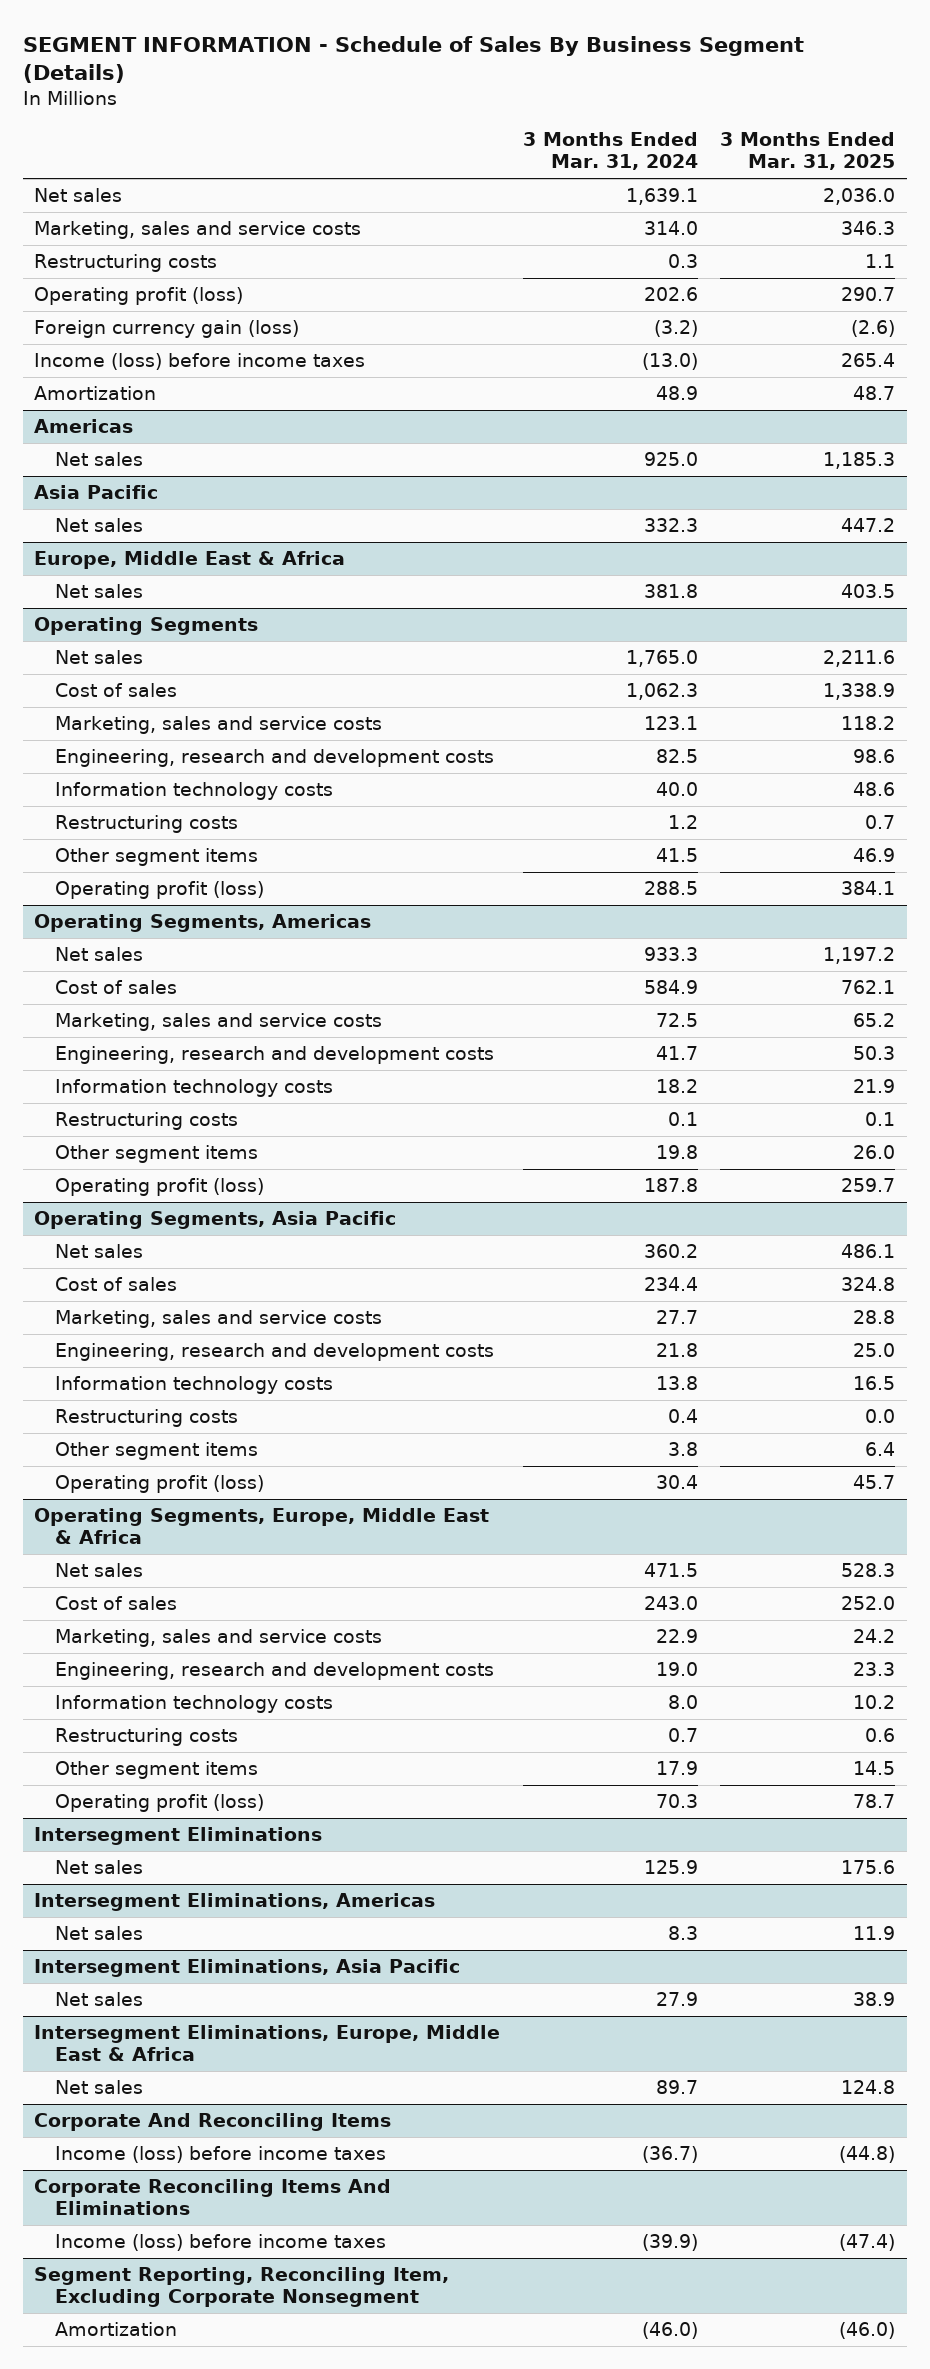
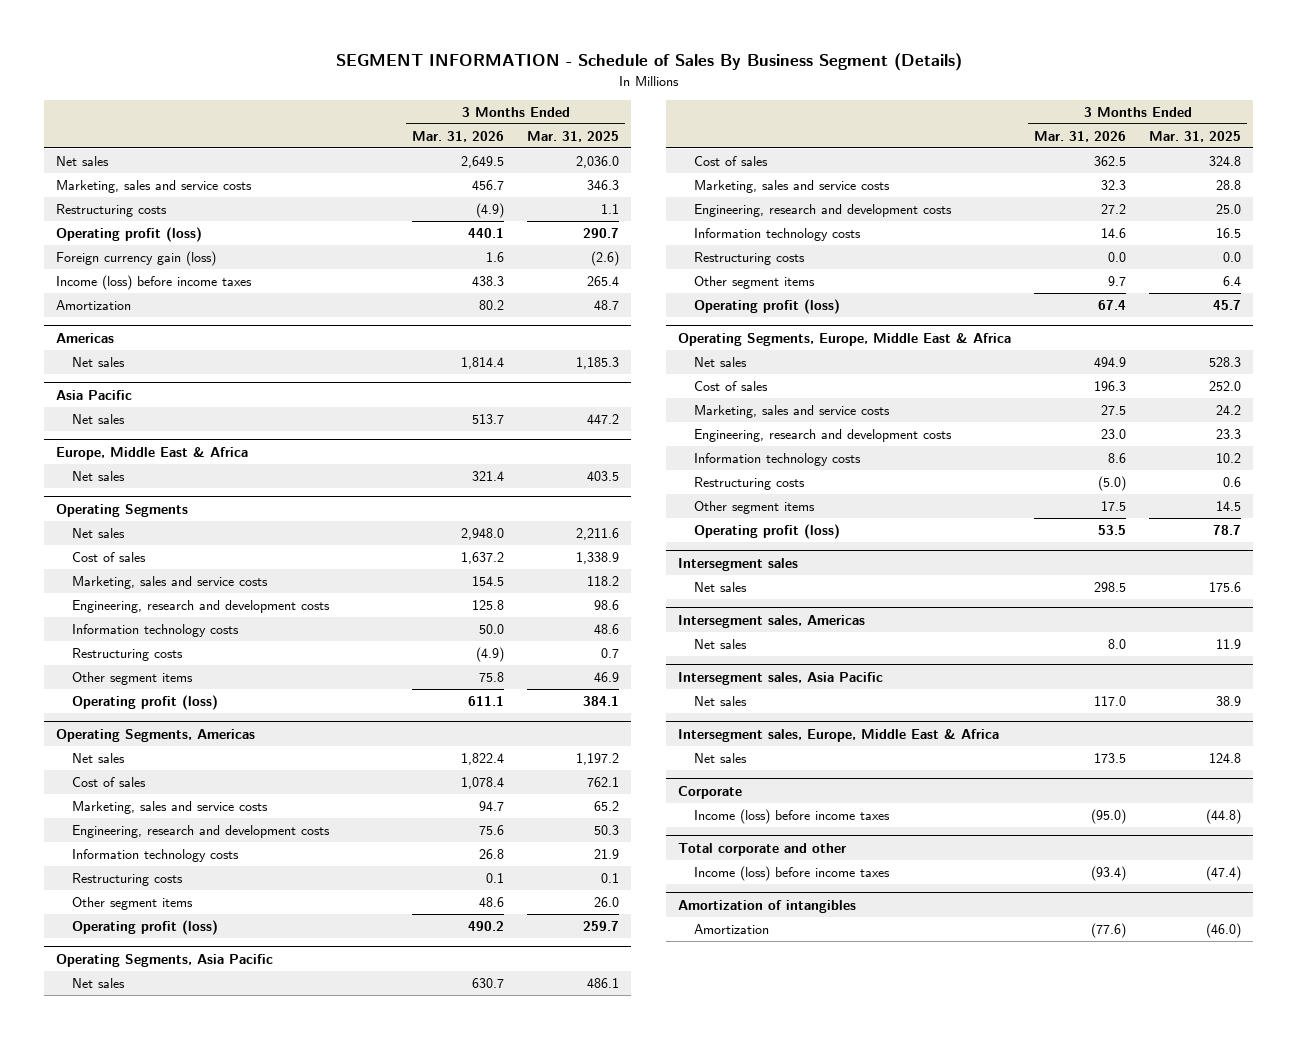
- | 3 Months Ended Mar. 31, 2024 | 3 Months Ended Mar. 31, 2025
+ | 3 Months Ended Mar. 31, 2026 | 3 Months Ended Mar. 31, 2025
- Intersegment Eliminations
+ Intersegment sales
- Intersegment Eliminations, Americas
+ Intersegment sales, Americas
- Intersegment Eliminations, Asia Pacific
+ Intersegment sales, Asia Pacific
- Intersegment Eliminations, Europe, Middle East & Africa
+ Intersegment sales, Europe, Middle East & Africa
- Corporate And Reconciling Items
+ Corporate
- Corporate Reconciling Items And Eliminations
+ Total corporate and other
- Segment Reporting, Reconciling Item, Excluding Corporate Nonsegment
+ Amortization of intangibles

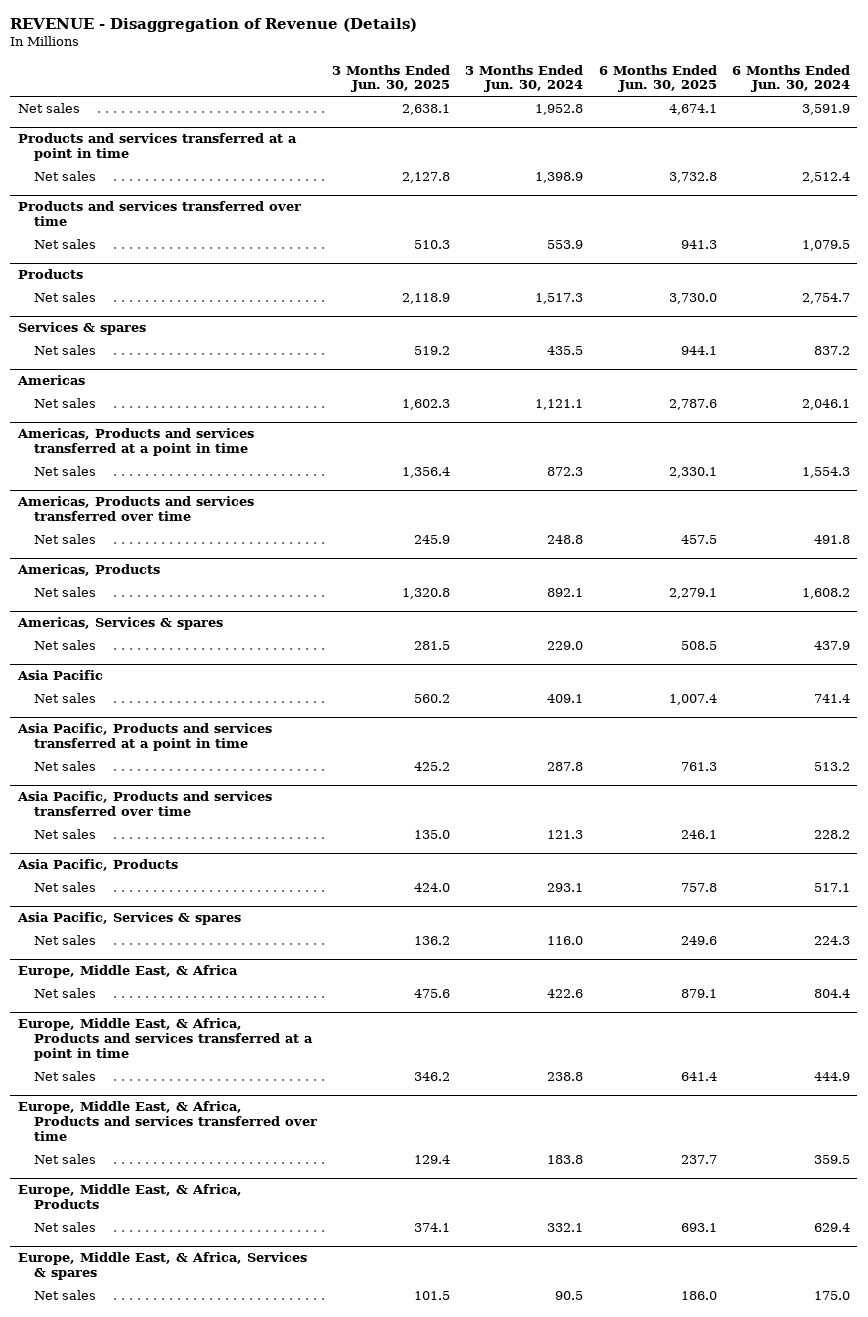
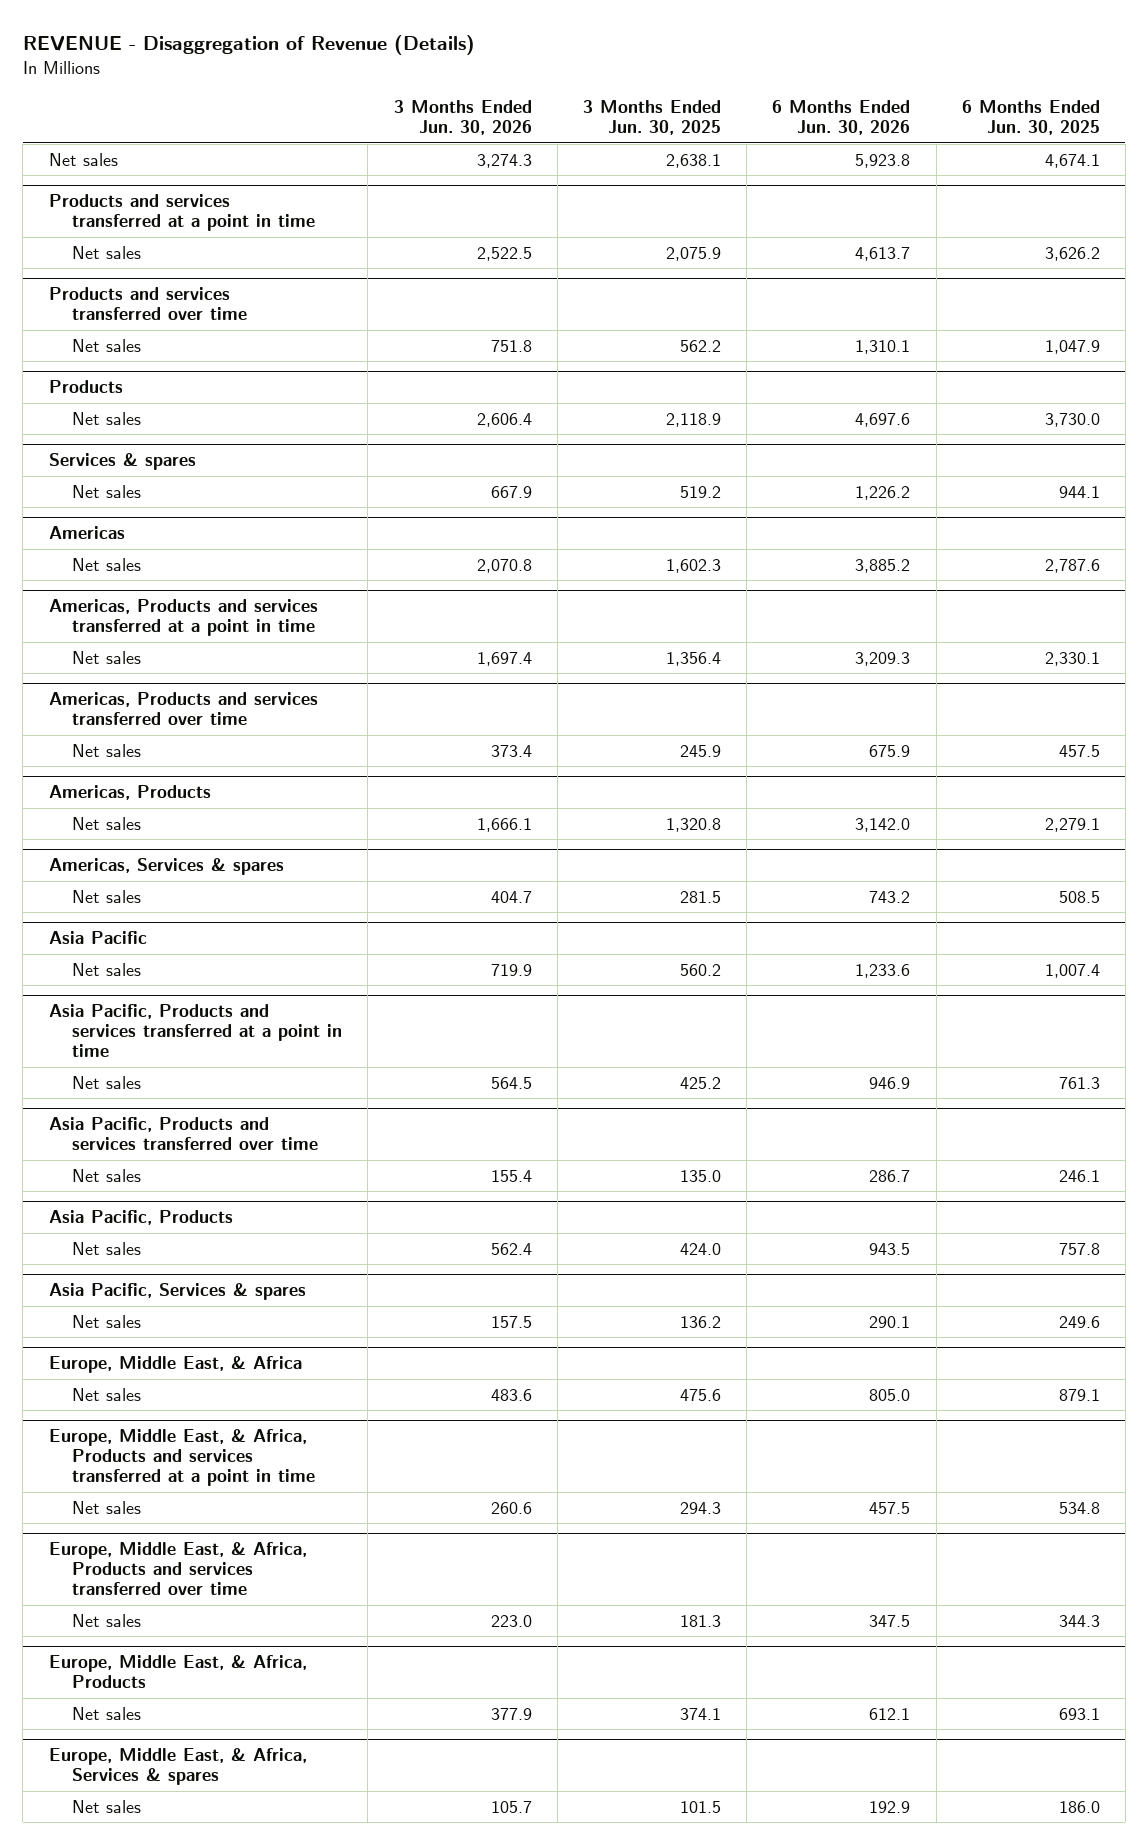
- | 3 Months Ended Jun. 30, 2025 | 3 Months Ended Jun. 30, 2024 | 6 Months Ended Jun. 30, 2025 | 6 Months Ended Jun. 30, 2024
+ | 3 Months Ended Jun. 30, 2026 | 3 Months Ended Jun. 30, 2025 | 6 Months Ended Jun. 30, 2026 | 6 Months Ended Jun. 30, 2025
@ Products and services transferred at a point in time
- Net sales | 2,127.8 | 1,398.9 | 3,732.8 | 2,512.4
+ Net sales | 2,522.5 | 2,075.9 | 4,613.7 | 3,626.2
@ Products and services transferred over time
- Net sales | 510.3 | 553.9 | 941.3 | 1,079.5
+ Net sales | 751.8 | 562.2 | 1,310.1 | 1,047.9
@ Europe, Middle East, & Africa, Products and services transferred at a point in time
- Net sales | 346.2 | 238.8 | 641.4 | 444.9
+ Net sales | 260.6 | 294.3 | 457.5 | 534.8
@ Europe, Middle East, & Africa, Products and services transferred over time
- Net sales | 129.4 | 183.8 | 237.7 | 359.5
+ Net sales | 223.0 | 181.3 | 347.5 | 344.3

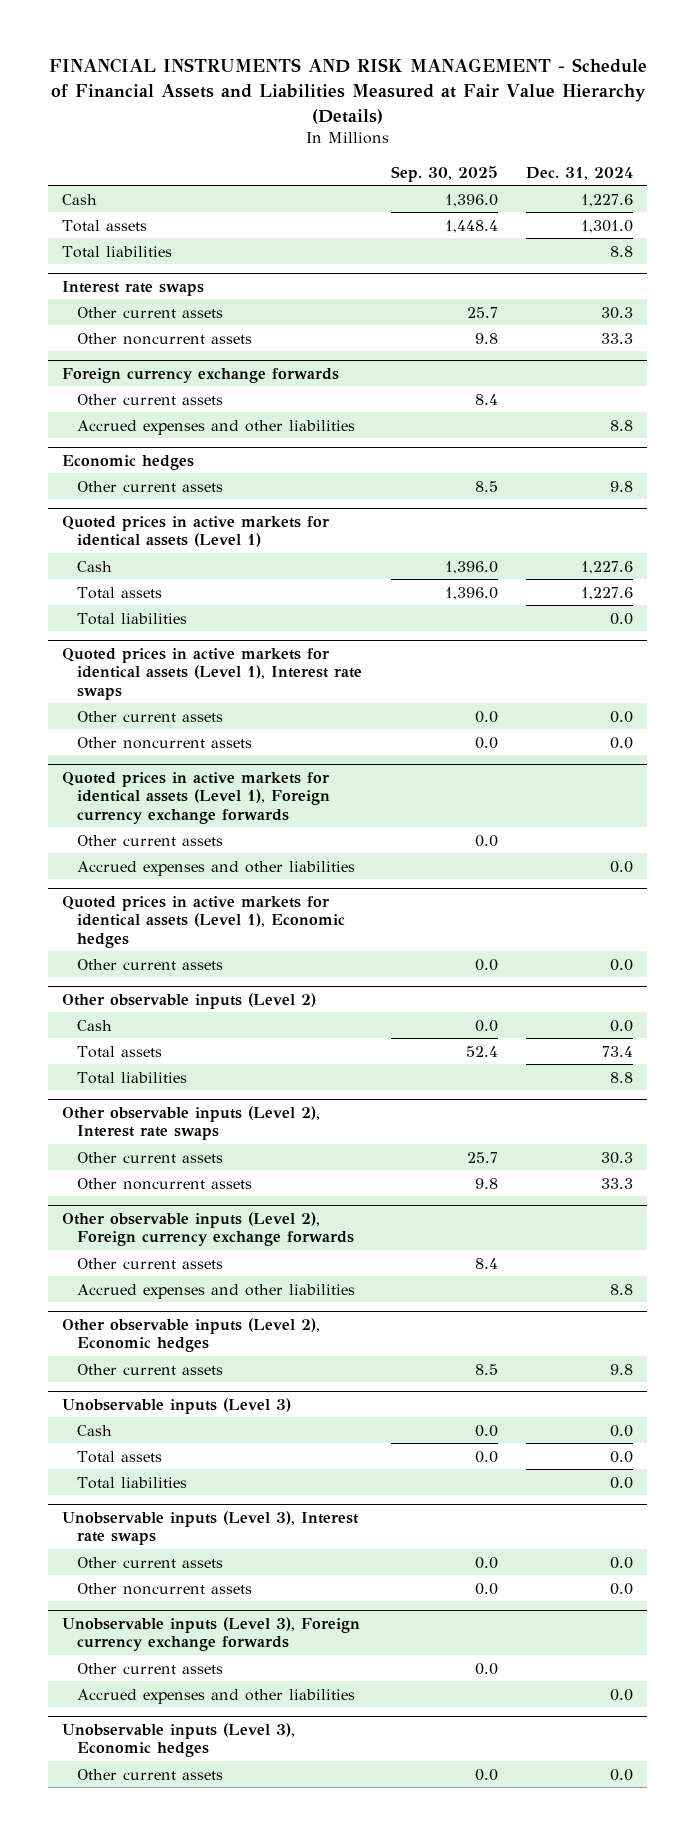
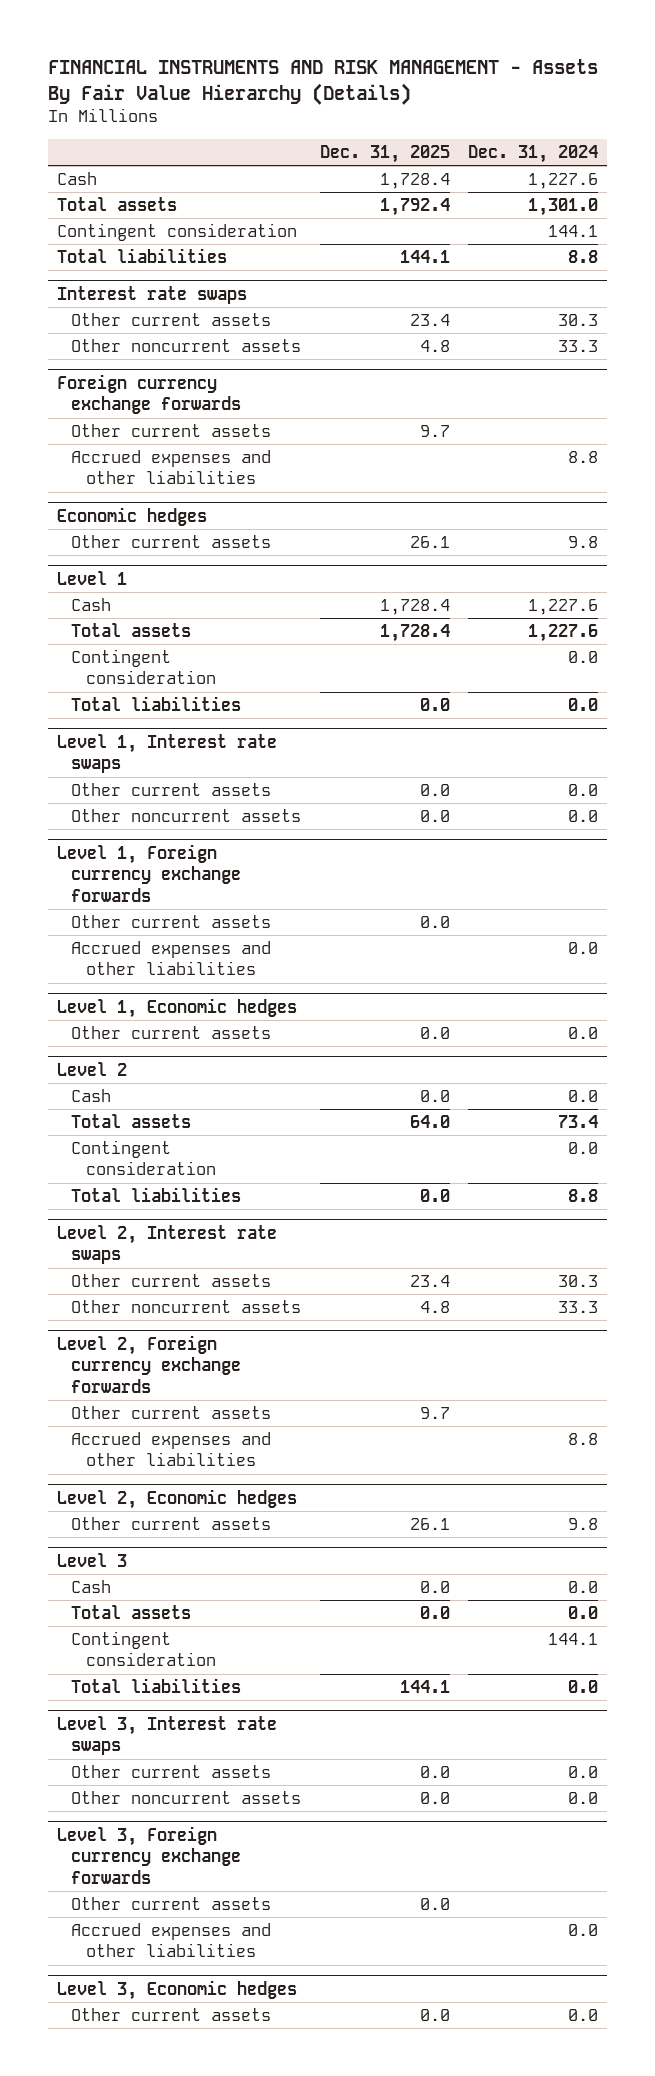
- FINANCIAL INSTRUMENTS AND RISK MANAGEMENT - Schedule of Financial Assets and Liabilities Measured at Fair Value Hierarchy (Details)
+ FINANCIAL INSTRUMENTS AND RISK MANAGEMENT - Assets By Fair Value Hierarchy (Details)
- | Sep. 30, 2025 | Dec. 31, 2024
+ | Dec. 31, 2025 | Dec. 31, 2024
+ Contingent consideration | | 144.1
- Quoted prices in active markets for identical assets (Level 1)
+ Level 1
+ Contingent consideration | | 0.0
- Quoted prices in active markets for identical assets (Level 1), Interest rate swaps
+ Level 1, Interest rate swaps
- Quoted prices in active markets for identical assets (Level 1), Foreign currency exchange forwards
+ Level 1, Foreign currency exchange forwards
- Quoted prices in active markets for identical assets (Level 1), Economic hedges
+ Level 1, Economic hedges
- Other observable inputs (Level 2)
+ Level 2
+ Contingent consideration | | 0.0
- Other observable inputs (Level 2), Interest rate swaps
+ Level 2, Interest rate swaps
- Other observable inputs (Level 2), Foreign currency exchange forwards
+ Level 2, Foreign currency exchange forwards
- Other observable inputs (Level 2), Economic hedges
+ Level 2, Economic hedges
- Unobservable inputs (Level 3)
+ Level 3
+ Contingent consideration | | 144.1
- Unobservable inputs (Level 3), Interest rate swaps
+ Level 3, Interest rate swaps
- Unobservable inputs (Level 3), Foreign currency exchange forwards
+ Level 3, Foreign currency exchange forwards
- Unobservable inputs (Level 3), Economic hedges
+ Level 3, Economic hedges

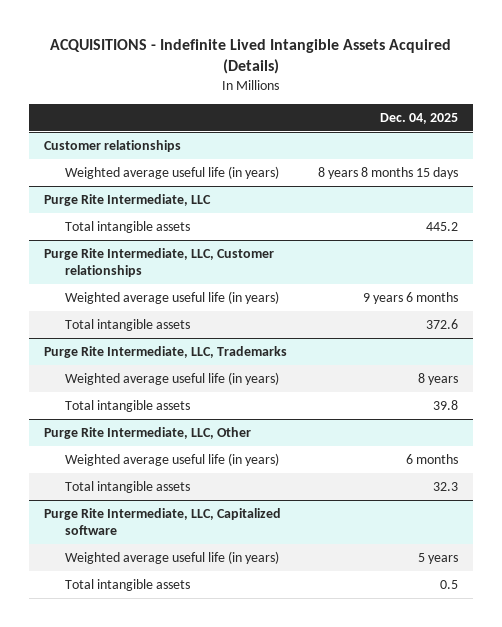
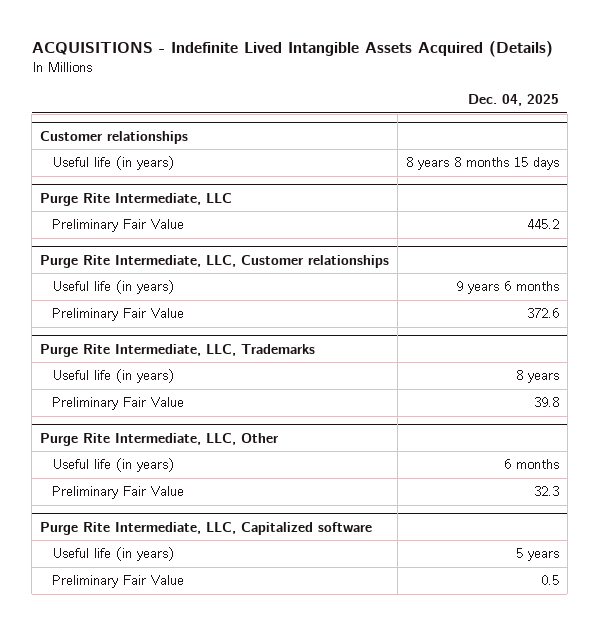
@ Customer relationships
- Weighted average useful life (in years) | 8 years 8 months 15 days
+ Useful life (in years) | 8 years 8 months 15 days
@ Purge Rite Intermediate, LLC
- Total intangible assets | 445.2
+ Preliminary Fair Value | 445.2
@ Purge Rite Intermediate, LLC, Customer relationships
- Weighted average useful life (in years) | 9 years 6 months
- Total intangible assets | 372.6
+ Useful life (in years) | 9 years 6 months
+ Preliminary Fair Value | 372.6
@ Purge Rite Intermediate, LLC, Trademarks
- Weighted average useful life (in years) | 8 years
- Total intangible assets | 39.8
+ Useful life (in years) | 8 years
+ Preliminary Fair Value | 39.8
@ Purge Rite Intermediate, LLC, Other
- Weighted average useful life (in years) | 6 months
- Total intangible assets | 32.3
+ Useful life (in years) | 6 months
+ Preliminary Fair Value | 32.3
@ Purge Rite Intermediate, LLC, Capitalized software
- Weighted average useful life (in years) | 5 years
- Total intangible assets | 0.5
+ Useful life (in years) | 5 years
+ Preliminary Fair Value | 0.5

